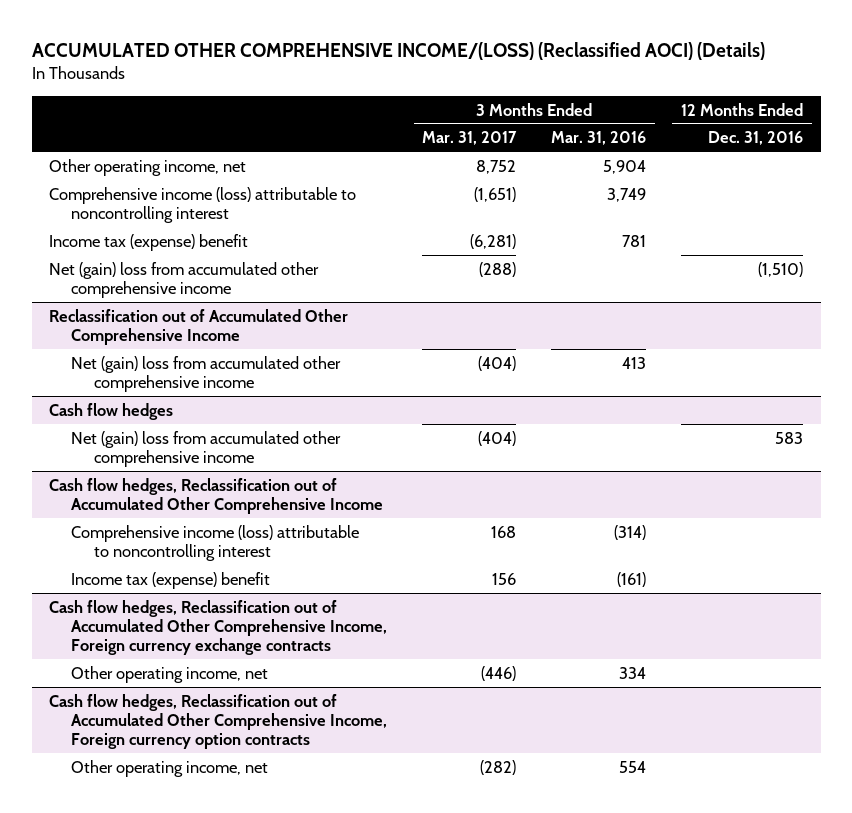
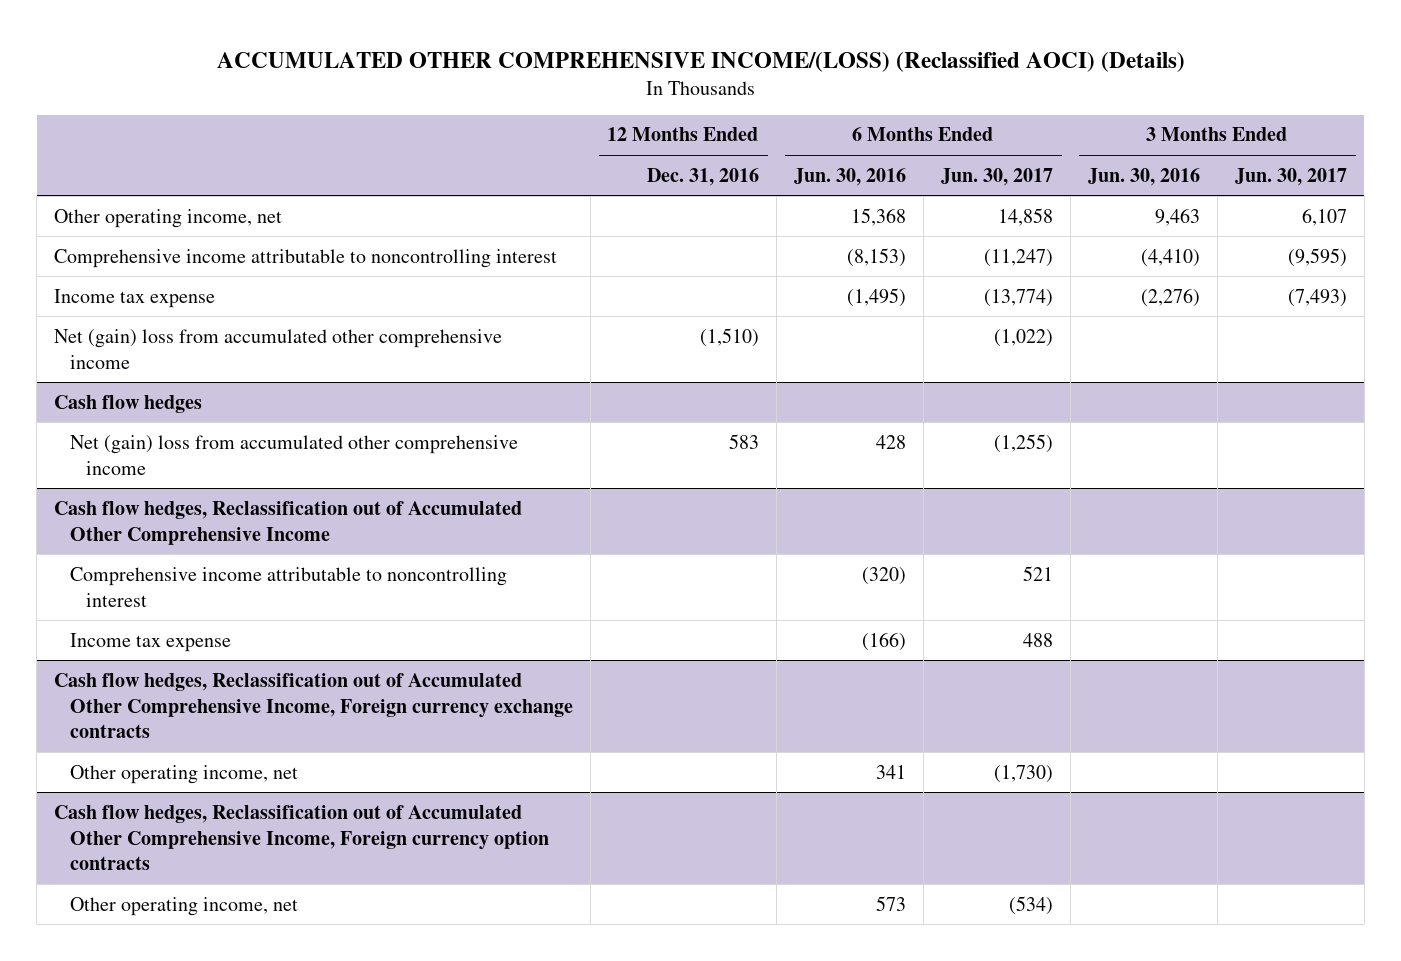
- | 3 Months Ended Mar. 31, 2017 | 3 Months Ended Mar. 31, 2016 | 12 Months Ended Dec. 31, 2016
+ | 12 Months Ended Dec. 31, 2016 | 6 Months Ended Jun. 30, 2016 | 6 Months Ended Jun. 30, 2017 | 3 Months Ended Jun. 30, 2016 | 3 Months Ended Jun. 30, 2017
- Comprehensive income (loss) attributable to noncontrolling interest | (1,651) | 3,749 |
- Income tax (expense) benefit | (6,281) | 781 |
+ Comprehensive income attributable to noncontrolling interest | | (8,153) | (11,247) | (4,410) | (9,595)
+ Income tax expense | | (1,495) | (13,774) | (2,276) | (7,493)
- Reclassification out of Accumulated Other Comprehensive Income
- Net (gain) loss from accumulated other comprehensive income | (404) | 413 |
@ Cash flow hedges, Reclassification out of Accumulated Other Comprehensive Income
- Comprehensive income (loss) attributable to noncontrolling interest | 168 | (314) |
- Income tax (expense) benefit | 156 | (161) |
+ Comprehensive income attributable to noncontrolling interest | | (320) | 521 | |
+ Income tax expense | | (166) | 488 | |

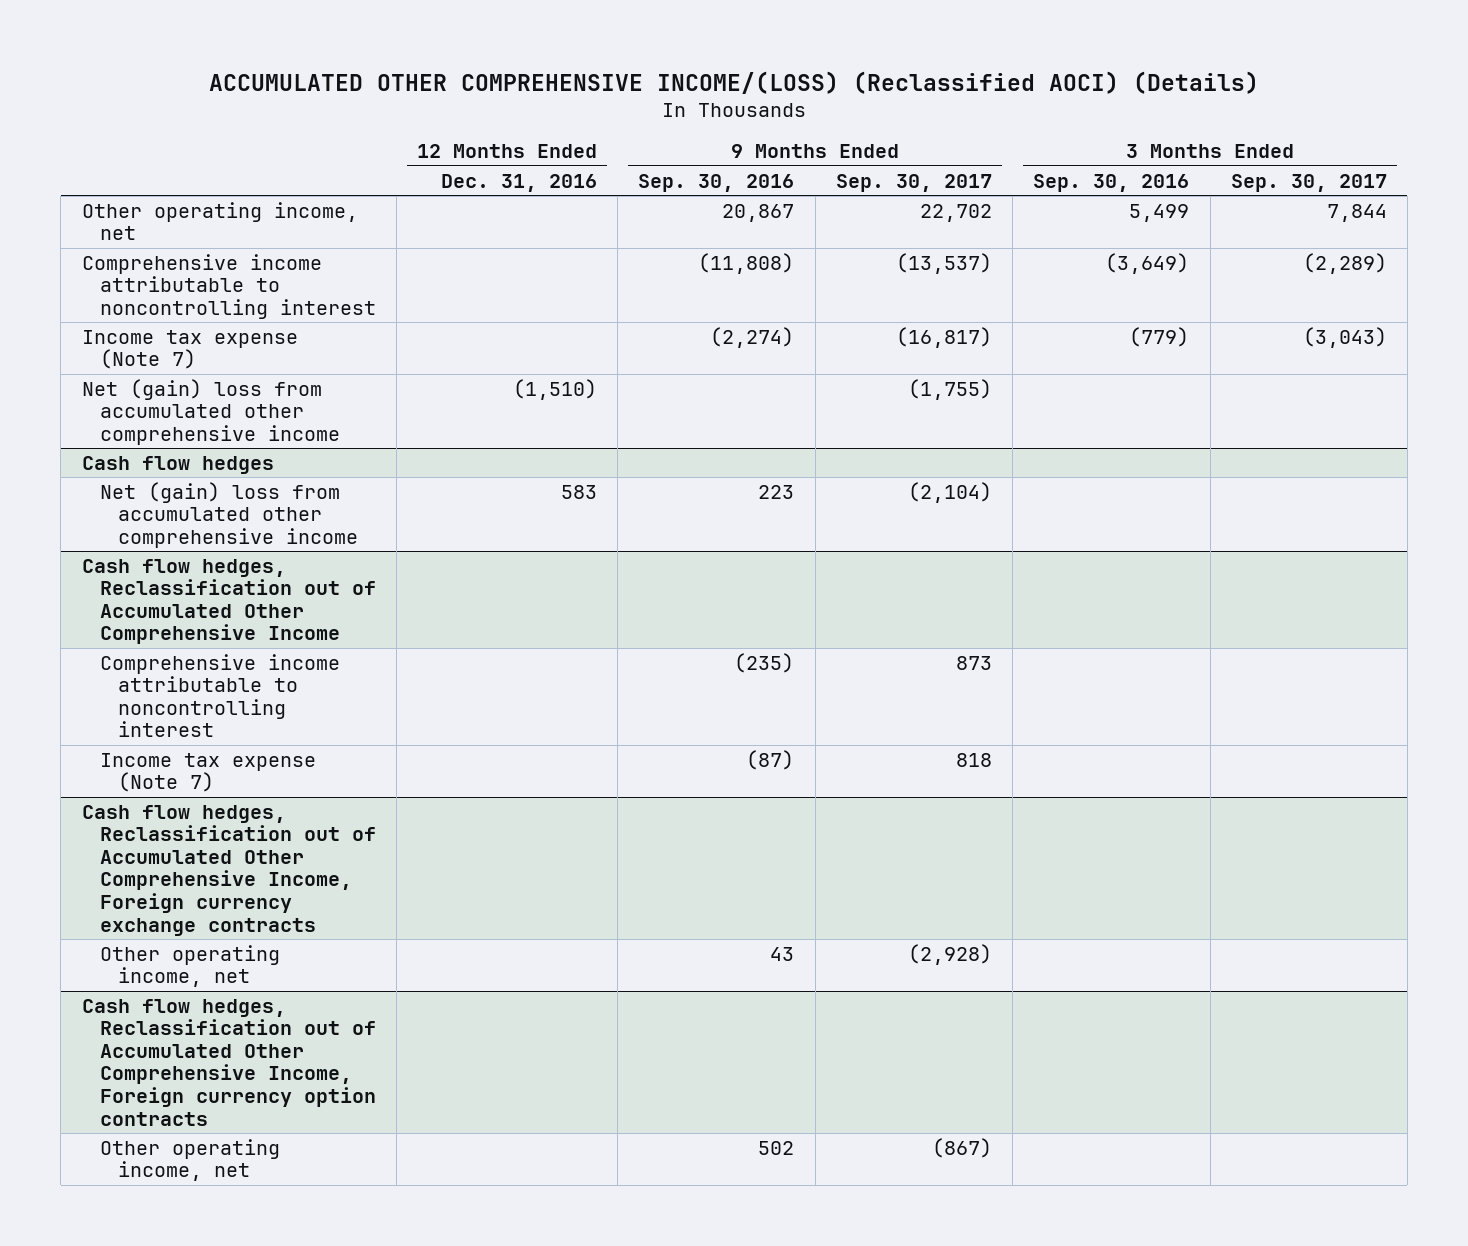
- | 12 Months Ended Dec. 31, 2016 | 6 Months Ended Jun. 30, 2016 | 6 Months Ended Jun. 30, 2017 | 3 Months Ended Jun. 30, 2016 | 3 Months Ended Jun. 30, 2017
+ | 12 Months Ended Dec. 31, 2016 | 9 Months Ended Sep. 30, 2016 | 9 Months Ended Sep. 30, 2017 | 3 Months Ended Sep. 30, 2016 | 3 Months Ended Sep. 30, 2017
- Income tax expense | | (1,495) | (13,774) | (2,276) | (7,493)
+ Income tax expense (Note 7) | | (2,274) | (16,817) | (779) | (3,043)
@ Cash flow hedges, Reclassification out of Accumulated Other Comprehensive Income
- Income tax expense | | (166) | 488 | |
+ Income tax expense (Note 7) | | (87) | 818 | |

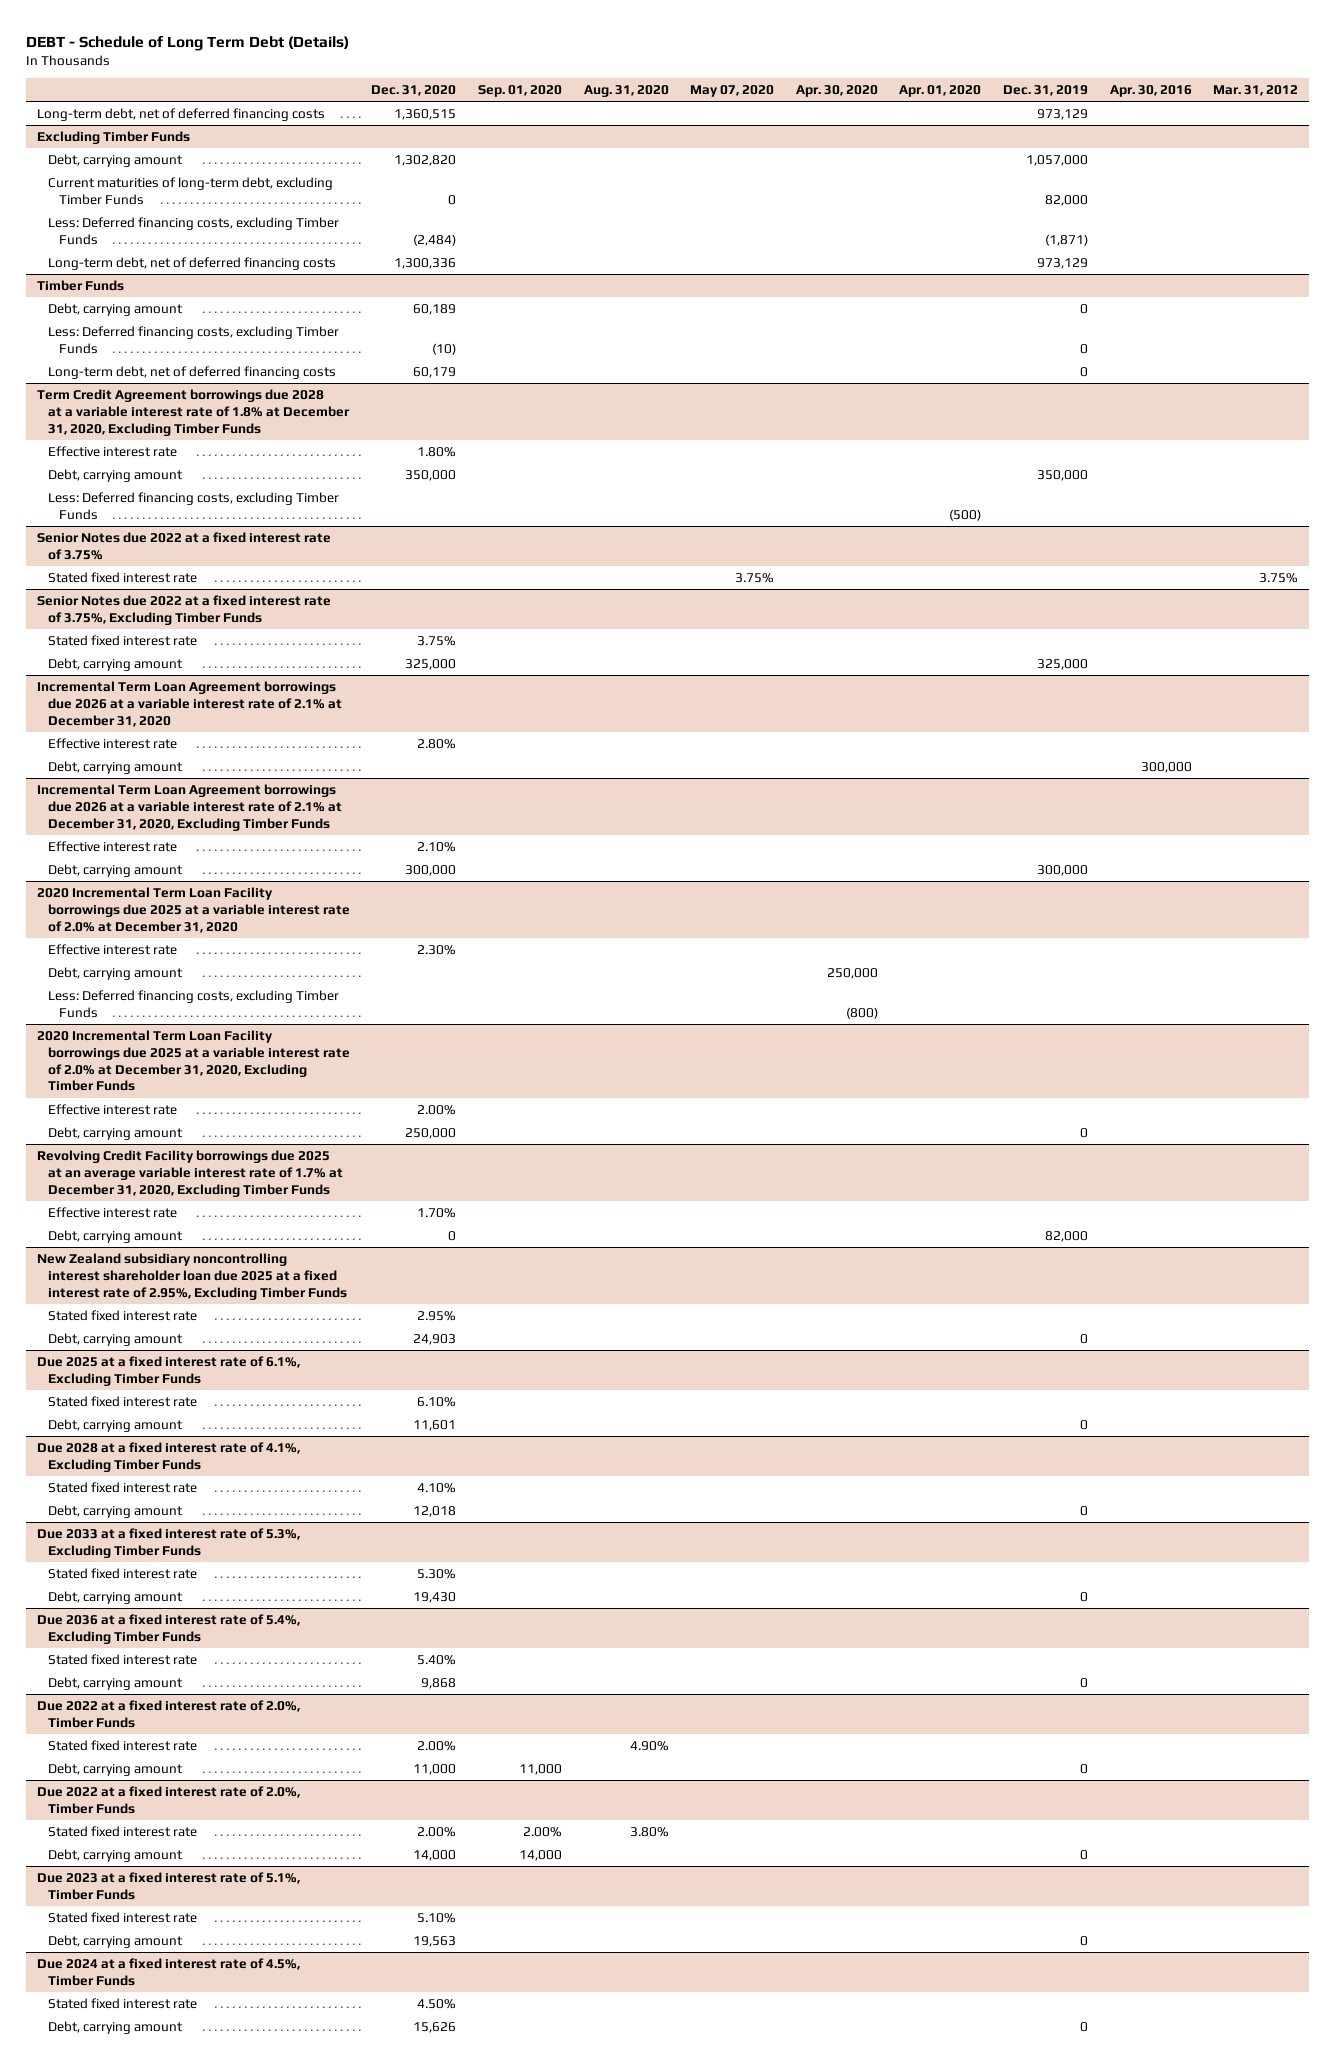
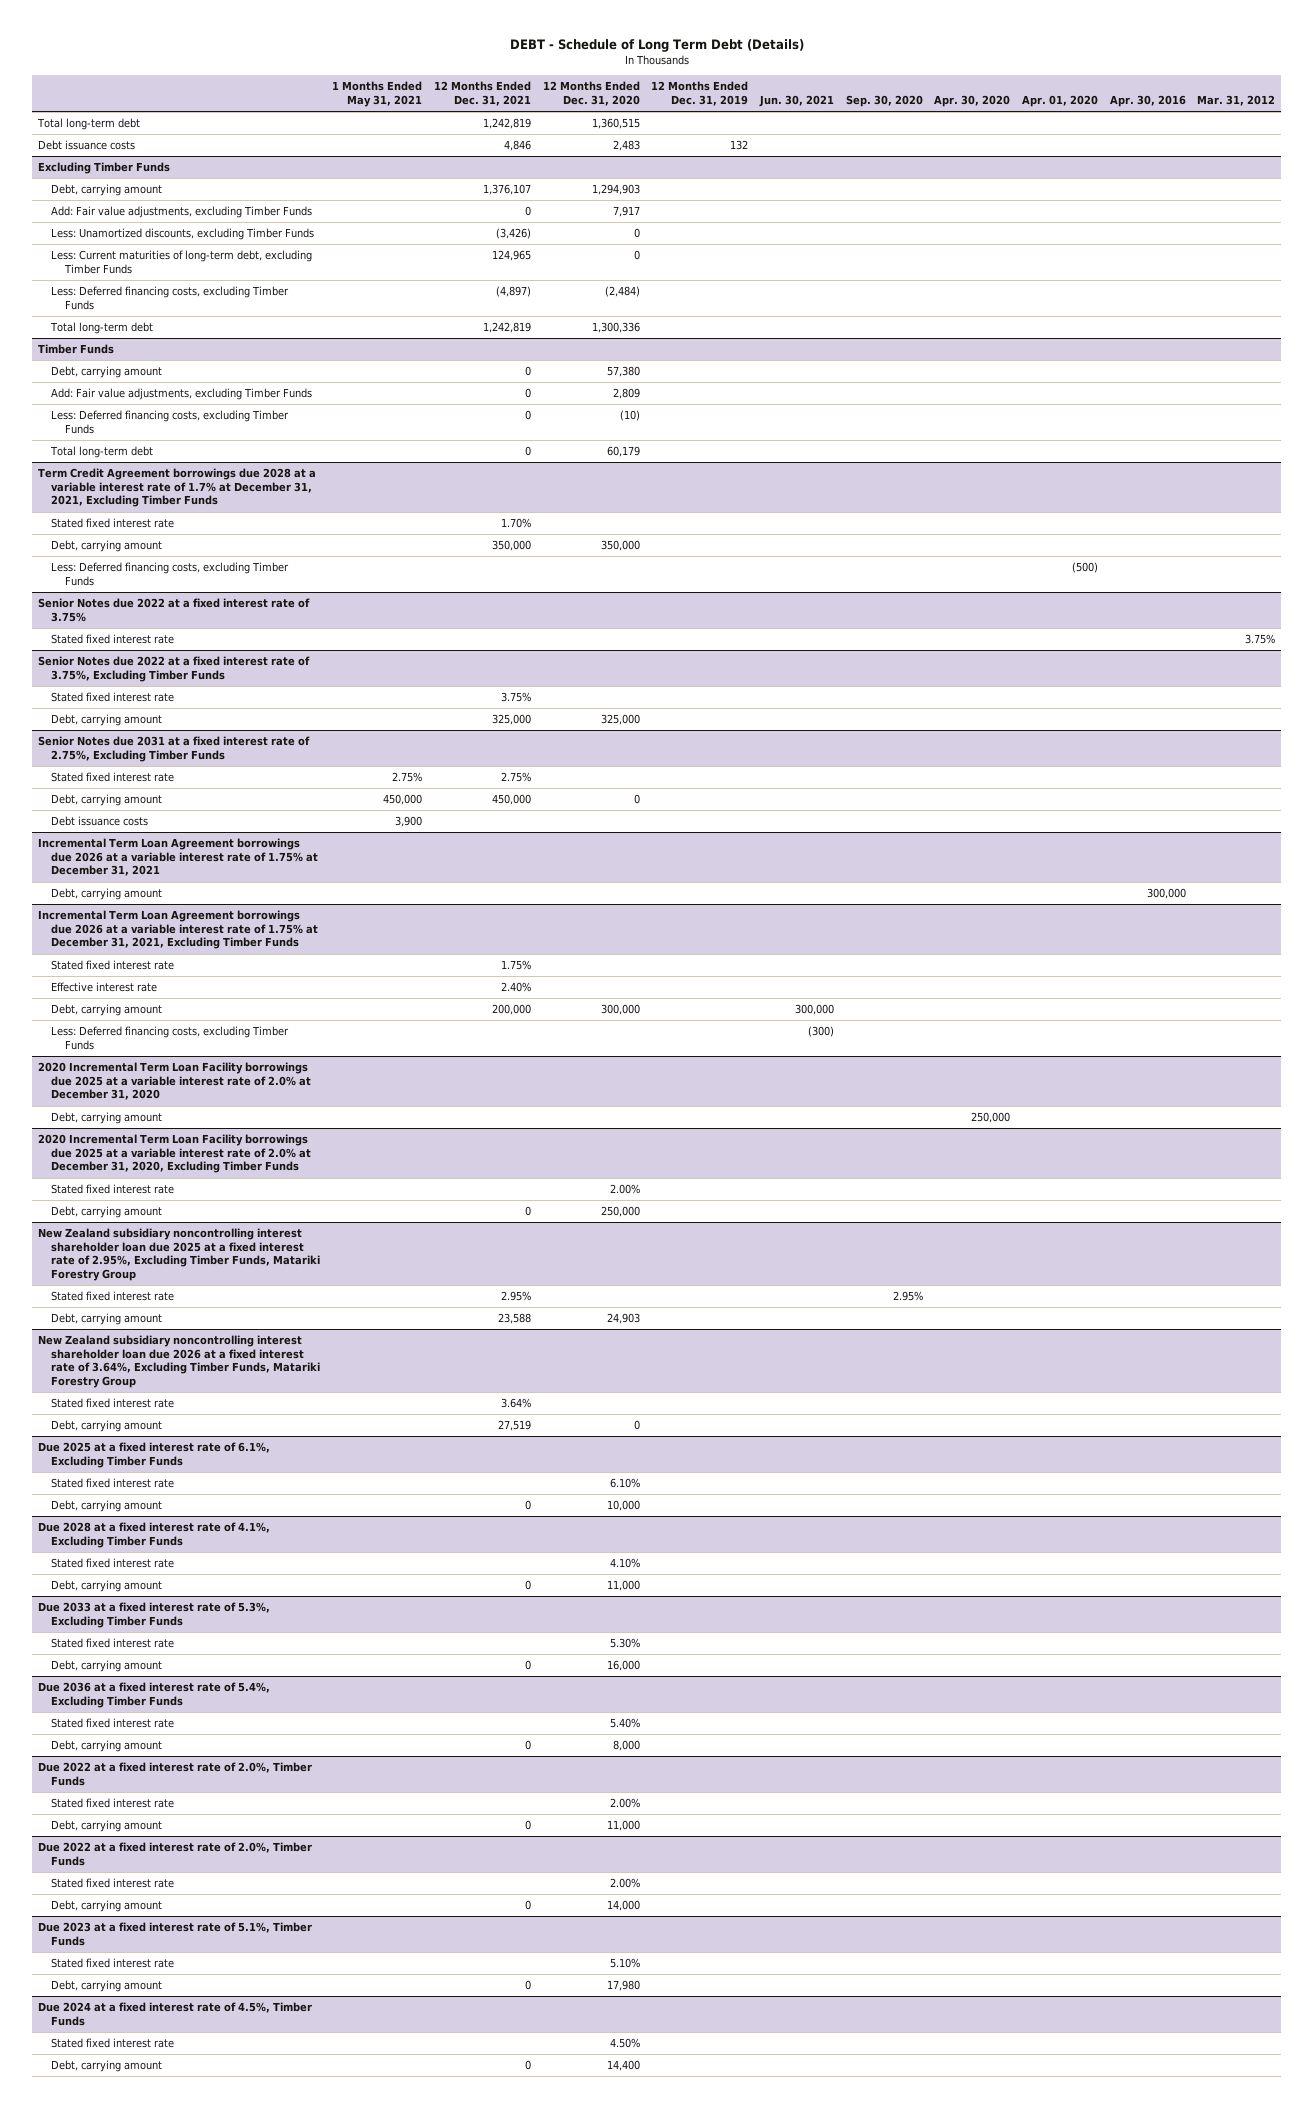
- | Dec. 31, 2020 | Sep. 01, 2020 | Aug. 31, 2020 | May 07, 2020 | Apr. 30, 2020 | Apr. 01, 2020 | Dec. 31, 2019 | Apr. 30, 2016 | Mar. 31, 2012
+ | 1 Months Ended May 31, 2021 | 12 Months Ended Dec. 31, 2021 | 12 Months Ended Dec. 31, 2020 | 12 Months Ended Dec. 31, 2019 | Jun. 30, 2021 | Sep. 30, 2020 | Apr. 30, 2020 | Apr. 01, 2020 | Apr. 30, 2016 | Mar. 31, 2012
- Long-term debt, net of deferred financing costs | 1,360,515 | | | | | | 973,129 | |
+ Total long-term debt | | 1,242,819 | 1,360,515 | | | | | | |
+ Debt issuance costs | | 4,846 | 2,483 | 132 | | | | | |
@ Excluding Timber Funds
- Current maturities of long-term debt, excluding Timber Funds | 0 | | | | | | 82,000 | |
+ Add: Fair value adjustments, excluding Timber Funds | | 0 | 7,917 | | | | | | |
+ Less: Unamortized discounts, excluding Timber Funds | | (3,426) | 0 | | | | | | |
+ Less: Current maturities of long-term debt, excluding Timber Funds | | 124,965 | 0 | | | | | | |
- Long-term debt, net of deferred financing costs | 1,300,336 | | | | | | 973,129 | |
+ Total long-term debt | | 1,242,819 | 1,300,336 | | | | | | |
@ Timber Funds
+ Add: Fair value adjustments, excluding Timber Funds | | 0 | 2,809 | | | | | | |
- Long-term debt, net of deferred financing costs | 60,179 | | | | | | 0 | |
- Term Credit Agreement borrowings due 2028 at a variable interest rate of 1.8% at December 31, 2020, Excluding Timber Funds
- Effective interest rate | 1.80% | | | | | | | |
@ Timber Funds
+ Total long-term debt | | 0 | 60,179 | | | | | | |
+ Term Credit Agreement borrowings due 2028 at a variable interest rate of 1.7% at December 31, 2021, Excluding Timber Funds
+ Stated fixed interest rate | | 1.70% | | | | | | | |
- Incremental Term Loan Agreement borrowings due 2026 at a variable interest rate of 2.1% at December 31, 2020
- Effective interest rate | 2.80% | | | | | | | |
+ Senior Notes due 2031 at a fixed interest rate of 2.75%, Excluding Timber Funds
+ Stated fixed interest rate | 2.75% | 2.75% | | | | | | | |
+ Debt, carrying amount | 450,000 | 450,000 | 0 | | | | | | |
+ Debt issuance costs | 3,900 | | | | | | | | |
+ Incremental Term Loan Agreement borrowings due 2026 at a variable interest rate of 1.75% at December 31, 2021
- Incremental Term Loan Agreement borrowings due 2026 at a variable interest rate of 2.1% at December 31, 2020, Excluding Timber Funds
+ Incremental Term Loan Agreement borrowings due 2026 at a variable interest rate of 1.75% at December 31, 2021, Excluding Timber Funds
+ Stated fixed interest rate | | 1.75% | | | | | | | |
+ Less: Deferred financing costs, excluding Timber Funds | | | | | (300) | | | | |
@ 2020 Incremental Term Loan Facility borrowings due 2025 at a variable interest rate of 2.0% at December 31, 2020
- Effective interest rate | 2.30% | | | | | | | |
- Less: Deferred financing costs, excluding Timber Funds | | | | | (800) | | | |
@ 2020 Incremental Term Loan Facility borrowings due 2025 at a variable interest rate of 2.0% at December 31, 2020, Excluding Timber Funds
- Effective interest rate | 2.00% | | | | | | | |
+ Stated fixed interest rate | | | 2.00% | | | | | | |
- Revolving Credit Facility borrowings due 2025 at an average variable interest rate of 1.7% at December 31, 2020, Excluding Timber Funds
- Effective interest rate | 1.70% | | | | | | | |
- Debt, carrying amount | 0 | | | | | | 82,000 | |
- New Zealand subsidiary noncontrolling interest shareholder loan due 2025 at a fixed interest rate of 2.95%, Excluding Timber Funds
+ New Zealand subsidiary noncontrolling interest shareholder loan due 2025 at a fixed interest rate of 2.95%, Excluding Timber Funds, Matariki Forestry Group
+ New Zealand subsidiary noncontrolling interest shareholder loan due 2026 at a fixed interest rate of 3.64%, Excluding Timber Funds, Matariki Forestry Group
+ Stated fixed interest rate | | 3.64% | | | | | | | |
+ Debt, carrying amount | | 27,519 | 0 | | | | | | |

